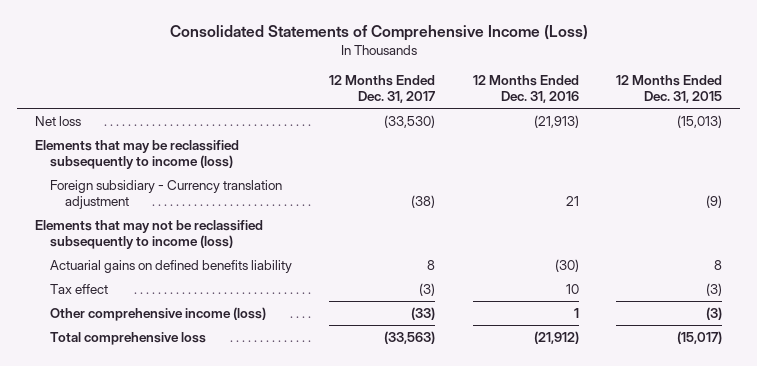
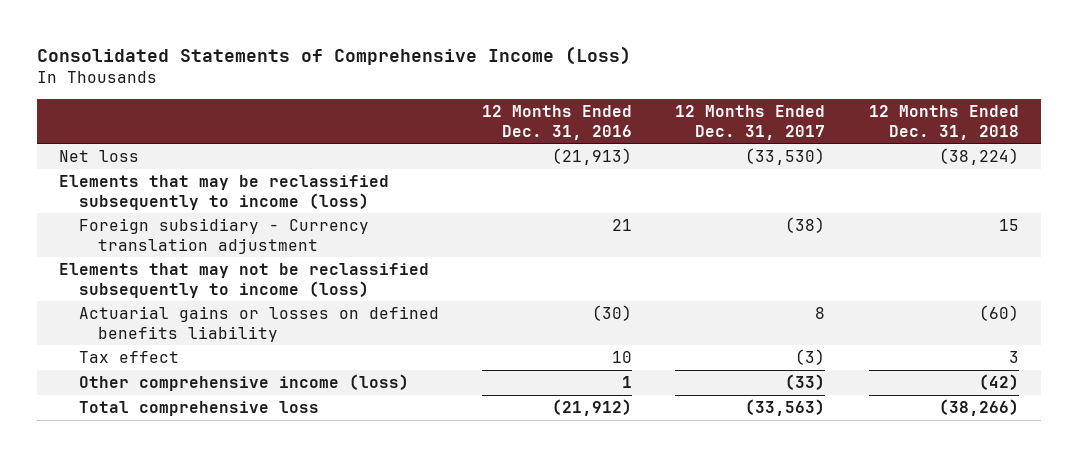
- | 12 Months Ended Dec. 31, 2017 | 12 Months Ended Dec. 31, 2016 | 12 Months Ended Dec. 31, 2015
+ | 12 Months Ended Dec. 31, 2016 | 12 Months Ended Dec. 31, 2017 | 12 Months Ended Dec. 31, 2018
- Actuarial gains on defined benefits liability | 8 | (30) | 8
+ Actuarial gains or losses on defined benefits liability | (30) | 8 | (60)

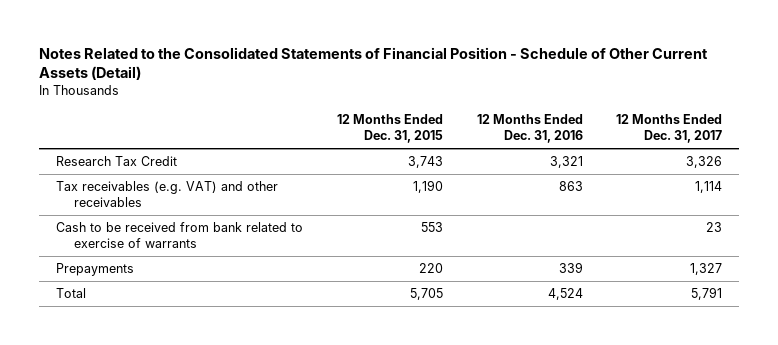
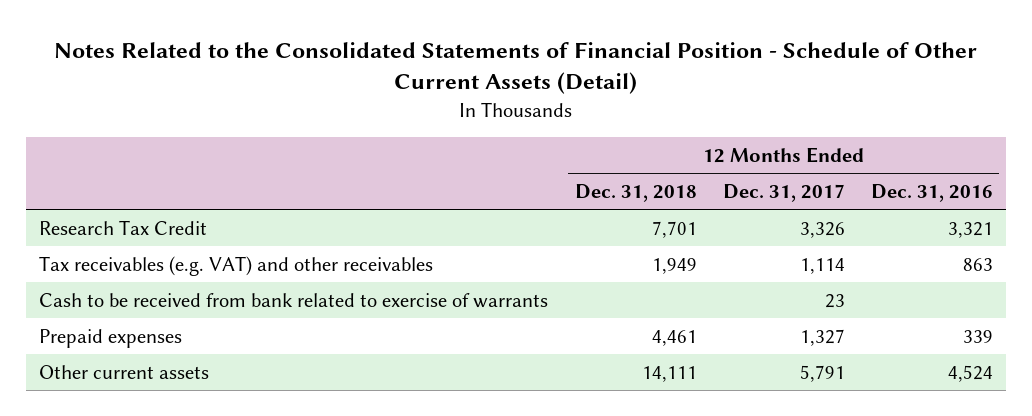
- | 12 Months Ended Dec. 31, 2015 | 12 Months Ended Dec. 31, 2016 | 12 Months Ended Dec. 31, 2017
+ | 12 Months Ended Dec. 31, 2018 | 12 Months Ended Dec. 31, 2017 | 12 Months Ended Dec. 31, 2016
- Prepayments | 220 | 339 | 1,327
- Total | 5,705 | 4,524 | 5,791
+ Prepaid expenses | 4,461 | 1,327 | 339
+ Other current assets | 14,111 | 5,791 | 4,524

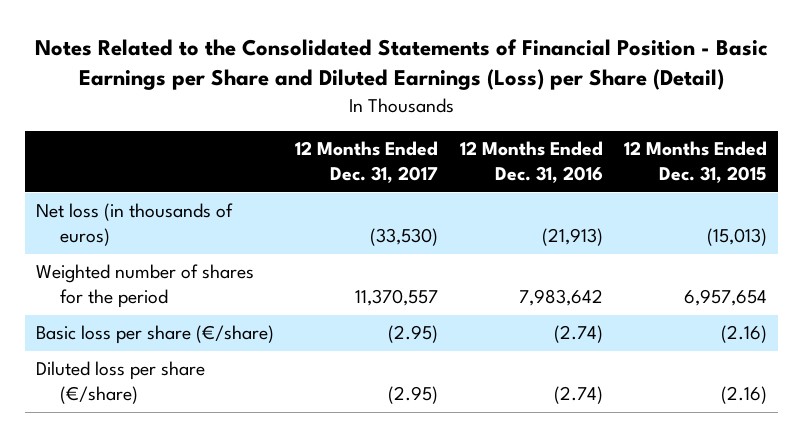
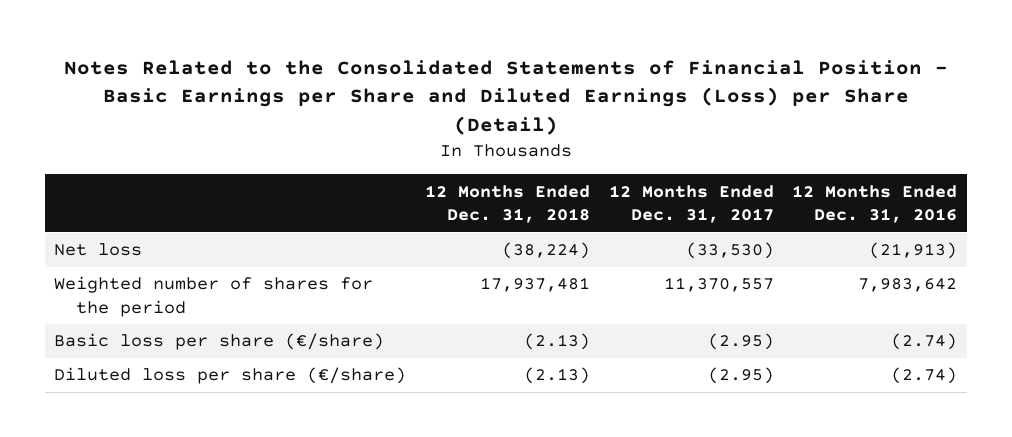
- | 12 Months Ended Dec. 31, 2017 | 12 Months Ended Dec. 31, 2016 | 12 Months Ended Dec. 31, 2015
+ | 12 Months Ended Dec. 31, 2018 | 12 Months Ended Dec. 31, 2017 | 12 Months Ended Dec. 31, 2016
- Net loss (in thousands of euros) | (33,530) | (21,913) | (15,013)
+ Net loss | (38,224) | (33,530) | (21,913)

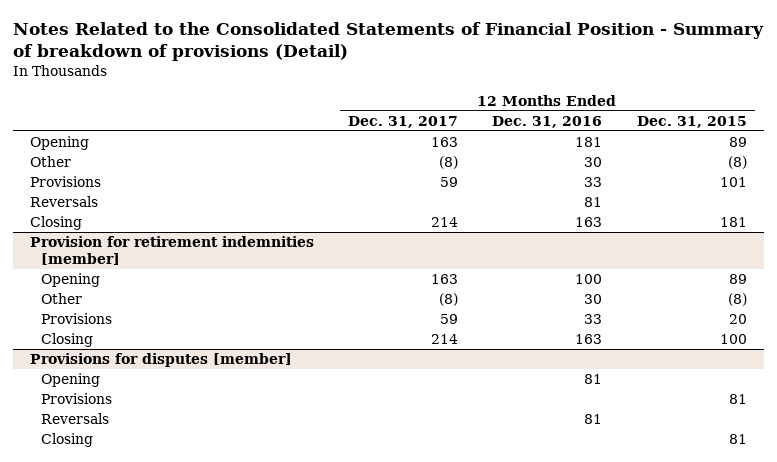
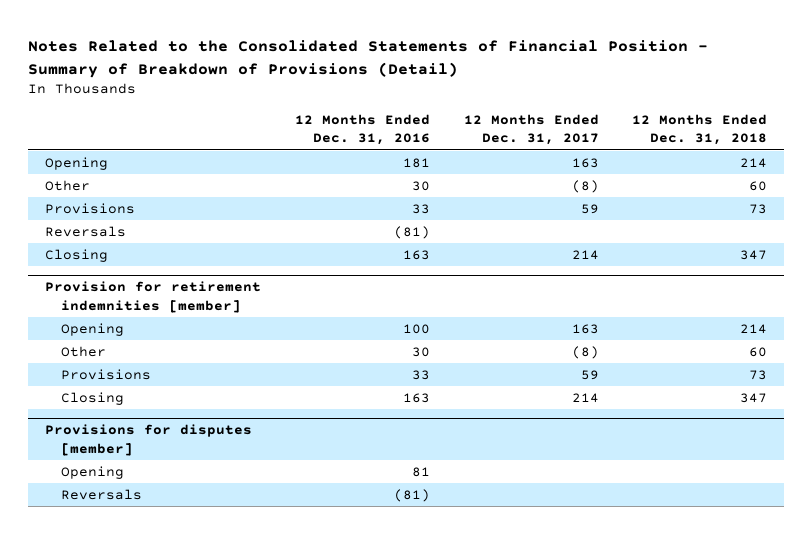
- Notes Related to the Consolidated Statements of Financial Position - Summary of breakdown of provisions (Detail)
+ Notes Related to the Consolidated Statements of Financial Position - Summary of Breakdown of Provisions (Detail)
- | 12 Months Ended Dec. 31, 2017 | 12 Months Ended Dec. 31, 2016 | 12 Months Ended Dec. 31, 2015
+ | 12 Months Ended Dec. 31, 2016 | 12 Months Ended Dec. 31, 2017 | 12 Months Ended Dec. 31, 2018
- Reversals | | 81 |
+ Reversals | (81) | |
@ Provisions for disputes [member]
- Provisions | | | 81
- Reversals | | 81 |
- Closing | | | 81
+ Reversals | (81) | |

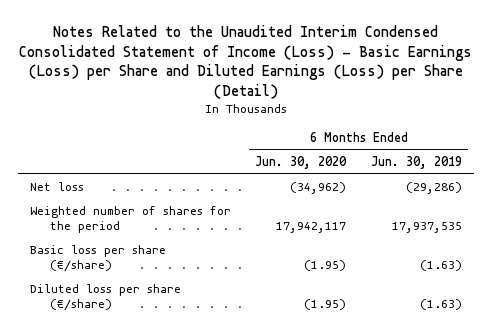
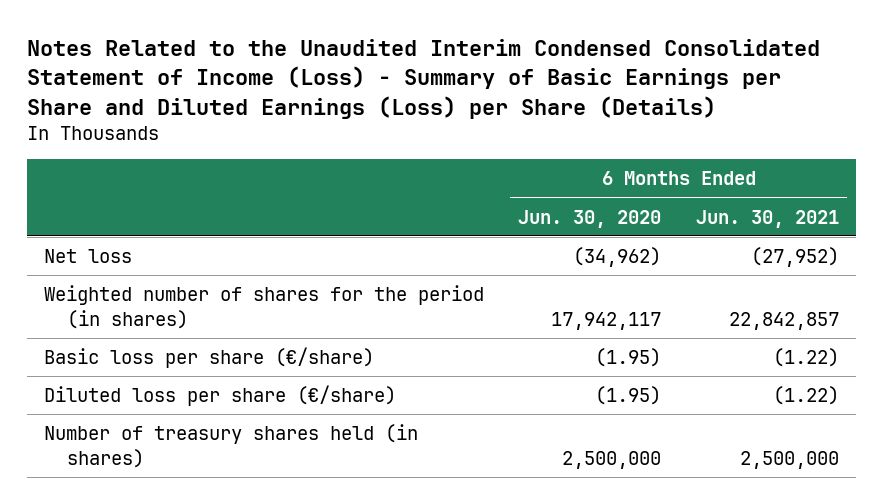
- Notes Related to the Unaudited Interim Condensed Consolidated Statement of Income (Loss) - Basic Earnings (Loss) per Share and Diluted Earnings (Loss) per Share (Detail)
+ Notes Related to the Unaudited Interim Condensed Consolidated Statement of Income (Loss) - Summary of Basic Earnings per Share and Diluted Earnings (Loss) per Share (Details)
- | 6 Months Ended Jun. 30, 2020 | 6 Months Ended Jun. 30, 2019
+ | 6 Months Ended Jun. 30, 2020 | 6 Months Ended Jun. 30, 2021
- Weighted number of shares for the period | 17,942,117 | 17,937,535
+ Weighted number of shares for the period (in shares) | 17,942,117 | 22,842,857
+ Number of treasury shares held (in shares) | 2,500,000 | 2,500,000

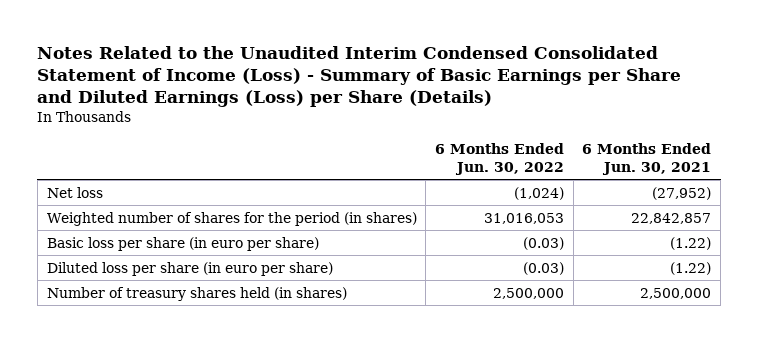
- | 6 Months Ended Jun. 30, 2020 | 6 Months Ended Jun. 30, 2021
+ | 6 Months Ended Jun. 30, 2022 | 6 Months Ended Jun. 30, 2021
- Basic loss per share (€/share) | (1.95) | (1.22)
- Diluted loss per share (€/share) | (1.95) | (1.22)
+ Basic loss per share (in euro per share) | (0.03) | (1.22)
+ Diluted loss per share (in euro per share) | (0.03) | (1.22)

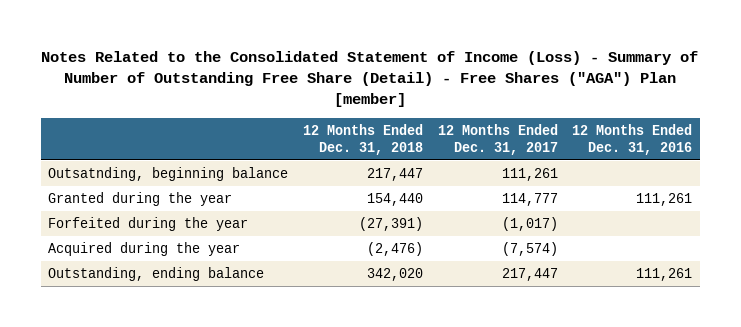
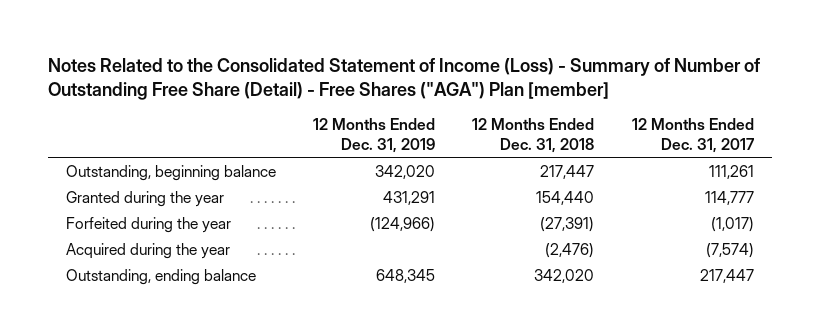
- | 12 Months Ended Dec. 31, 2018 | 12 Months Ended Dec. 31, 2017 | 12 Months Ended Dec. 31, 2016
+ | 12 Months Ended Dec. 31, 2019 | 12 Months Ended Dec. 31, 2018 | 12 Months Ended Dec. 31, 2017
- Outsatnding, beginning balance | 217,447 | 111,261 |
+ Outstanding, beginning balance | 342,020 | 217,447 | 111,261

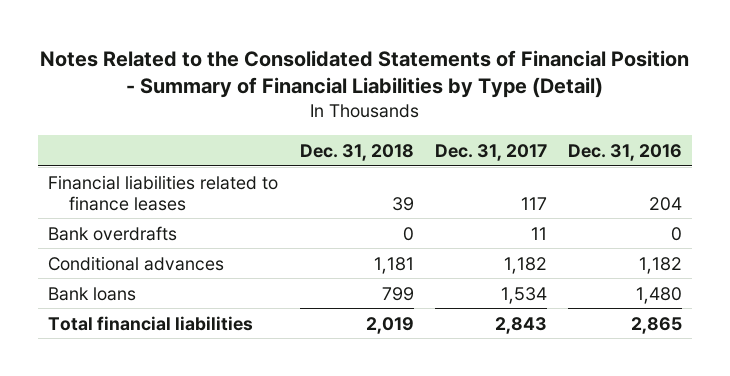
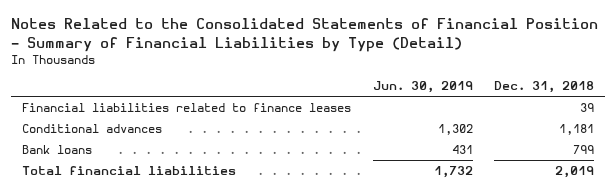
- | Dec. 31, 2018 | Dec. 31, 2017 | Dec. 31, 2016
+ | Jun. 30, 2019 | Dec. 31, 2018
- Bank overdrafts | 0 | 11 | 0

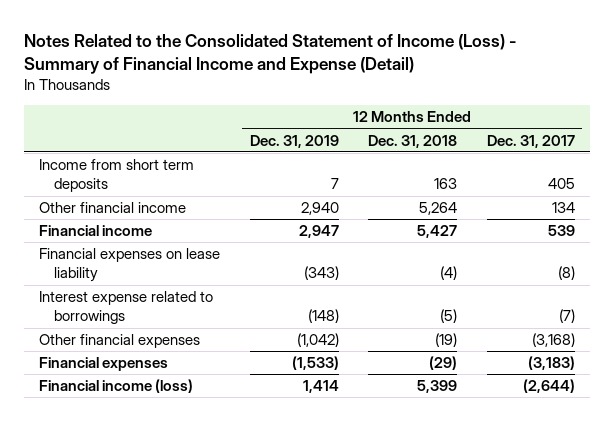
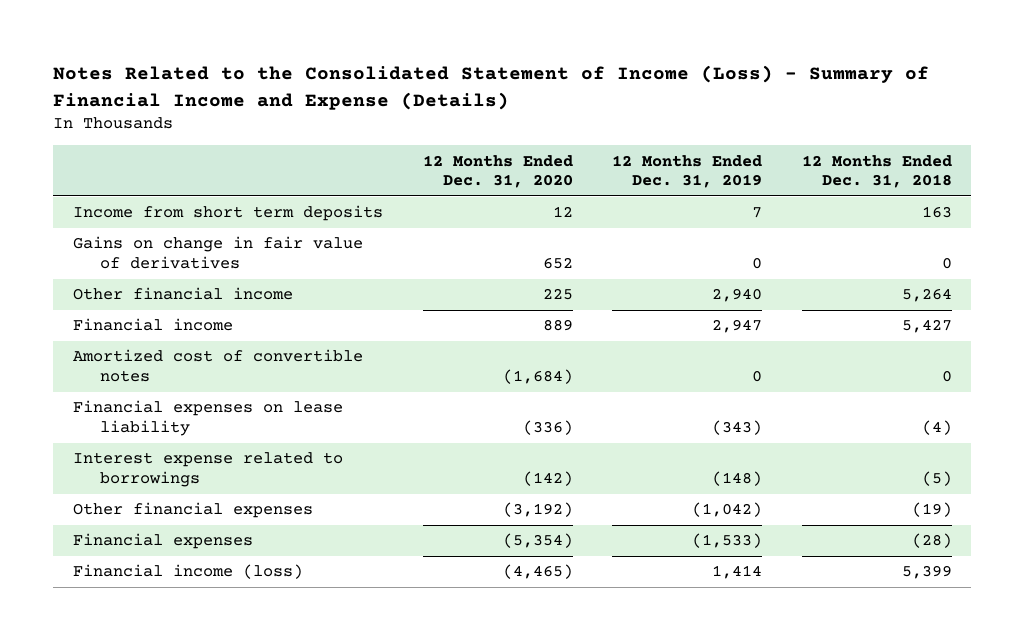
- Notes Related to the Consolidated Statement of Income (Loss) - Summary of Financial Income and Expense (Detail)
+ Notes Related to the Consolidated Statement of Income (Loss) - Summary of Financial Income and Expense (Details)
- | 12 Months Ended Dec. 31, 2019 | 12 Months Ended Dec. 31, 2018 | 12 Months Ended Dec. 31, 2017
+ | 12 Months Ended Dec. 31, 2020 | 12 Months Ended Dec. 31, 2019 | 12 Months Ended Dec. 31, 2018
+ Gains on change in fair value of derivatives | 652 | 0 | 0
+ Amortized cost of convertible notes | (1,684) | 0 | 0
- Financial expenses | (1,533) | (29) | (3,183)
+ Financial expenses | (5,354) | (1,533) | (28)

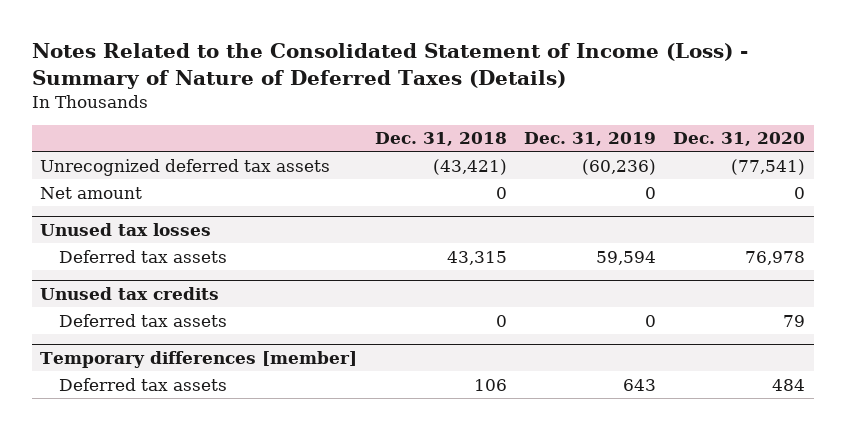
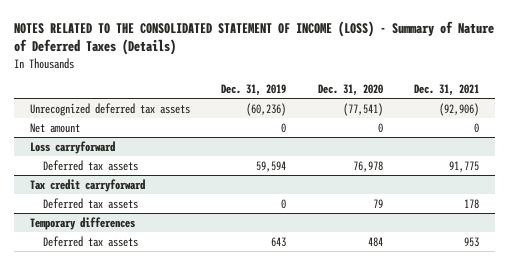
- Notes Related to the Consolidated Statement of Income (Loss) - Summary of Nature of Deferred Taxes (Details)
+ NOTES RELATED TO THE CONSOLIDATED STATEMENT OF INCOME (LOSS) - Summary of Nature of Deferred Taxes (Details)
- | Dec. 31, 2018 | Dec. 31, 2019 | Dec. 31, 2020
+ | Dec. 31, 2019 | Dec. 31, 2020 | Dec. 31, 2021
- Unused tax losses
+ Loss carryforward
- Unused tax credits
+ Tax credit carryforward
- Temporary differences [member]
+ Temporary differences

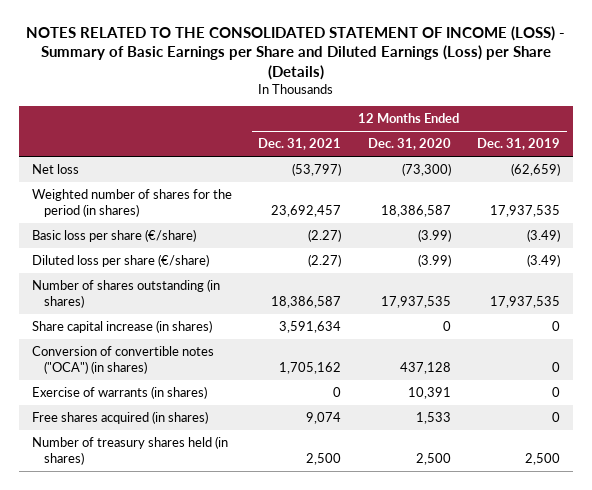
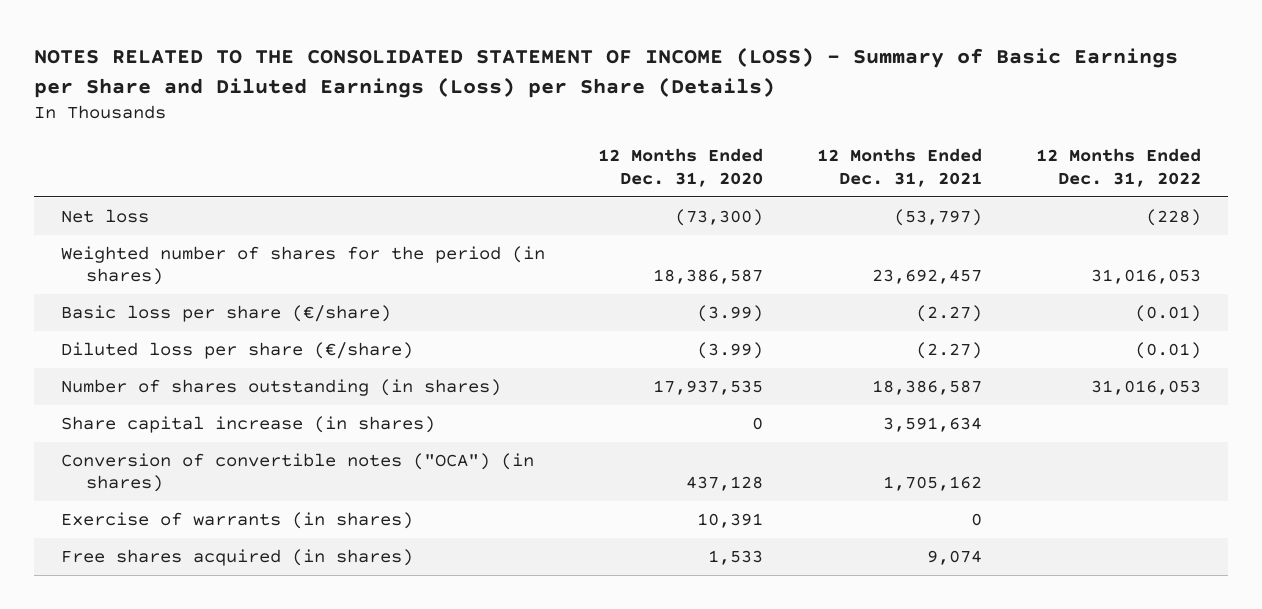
- | 12 Months Ended Dec. 31, 2021 | 12 Months Ended Dec. 31, 2020 | 12 Months Ended Dec. 31, 2019
+ | 12 Months Ended Dec. 31, 2020 | 12 Months Ended Dec. 31, 2021 | 12 Months Ended Dec. 31, 2022
- Number of treasury shares held (in shares) | 2,500 | 2,500 | 2,500

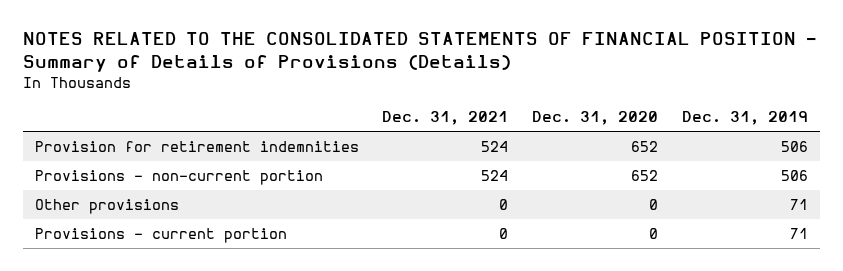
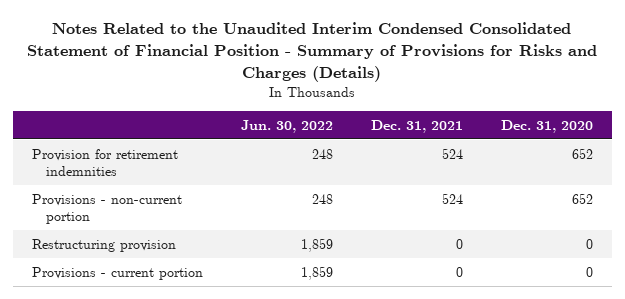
- NOTES RELATED TO THE CONSOLIDATED STATEMENTS OF FINANCIAL POSITION - Summary of Details of Provisions (Details)
+ Notes Related to the Unaudited Interim Condensed Consolidated Statement of Financial Position - Summary of Provisions for Risks and Charges (Details)
- | Dec. 31, 2021 | Dec. 31, 2020 | Dec. 31, 2019
+ | Jun. 30, 2022 | Dec. 31, 2021 | Dec. 31, 2020
- Other provisions | 0 | 0 | 71
+ Restructuring provision | 1,859 | 0 | 0

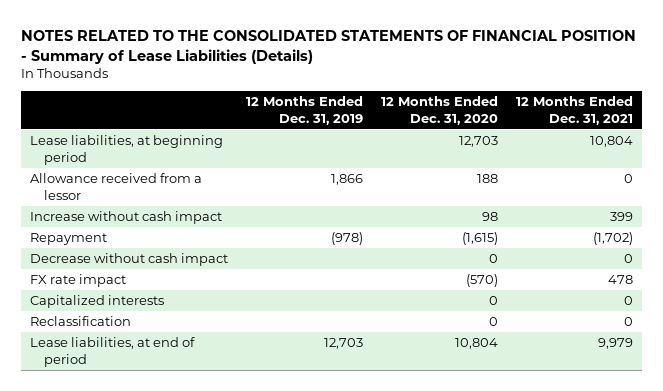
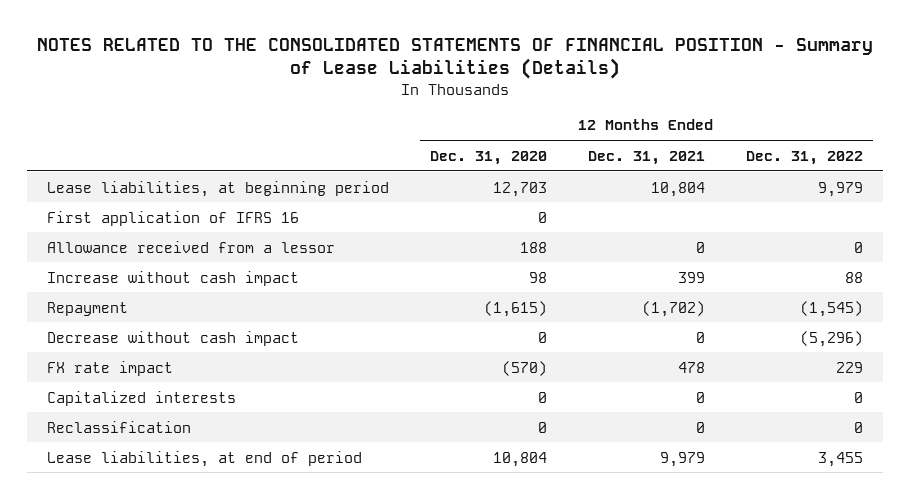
- | 12 Months Ended Dec. 31, 2019 | 12 Months Ended Dec. 31, 2020 | 12 Months Ended Dec. 31, 2021
+ | 12 Months Ended Dec. 31, 2020 | 12 Months Ended Dec. 31, 2021 | 12 Months Ended Dec. 31, 2022
+ First application of IFRS 16 | 0 | |

